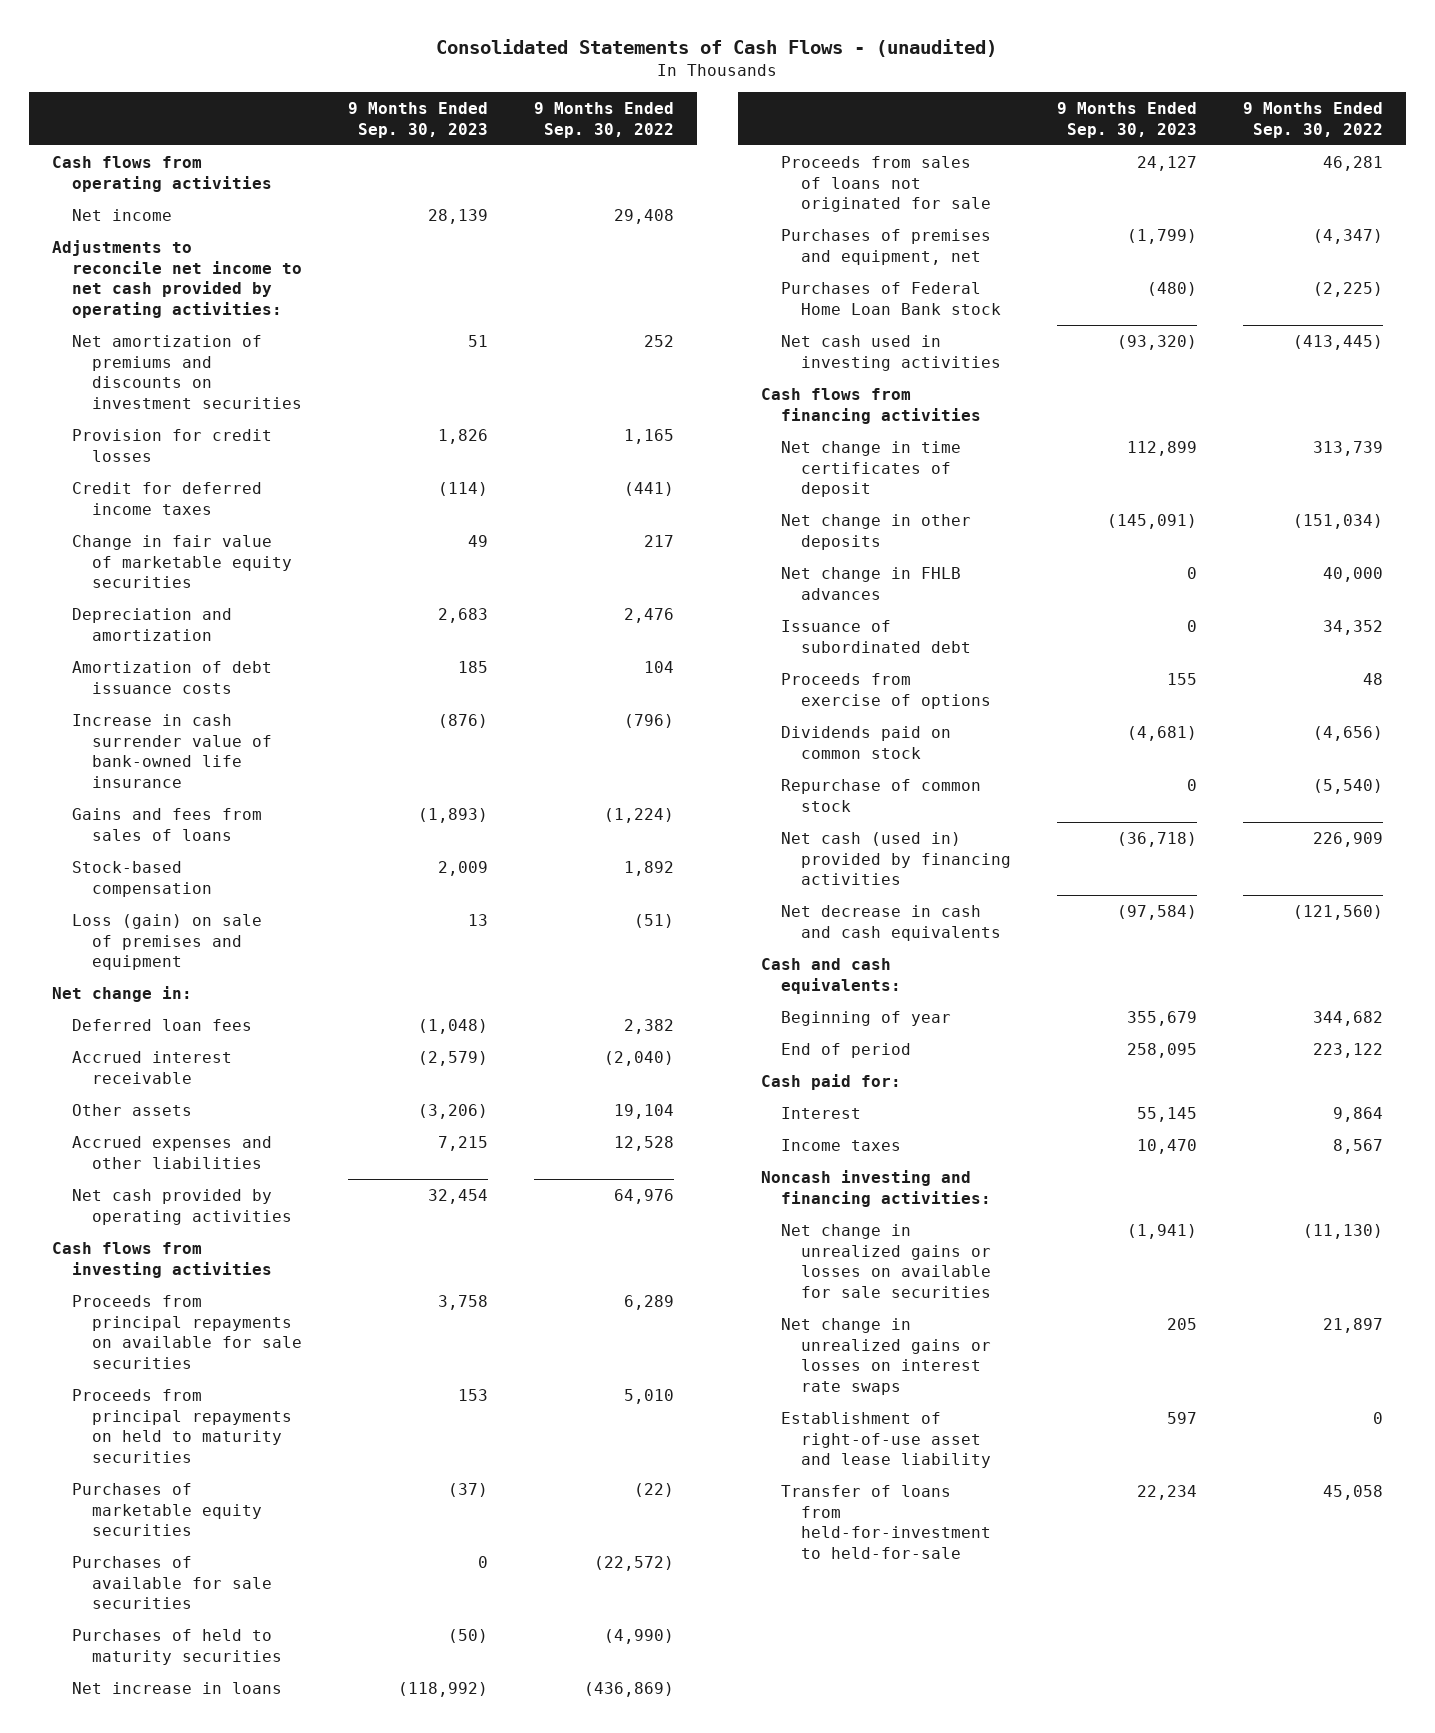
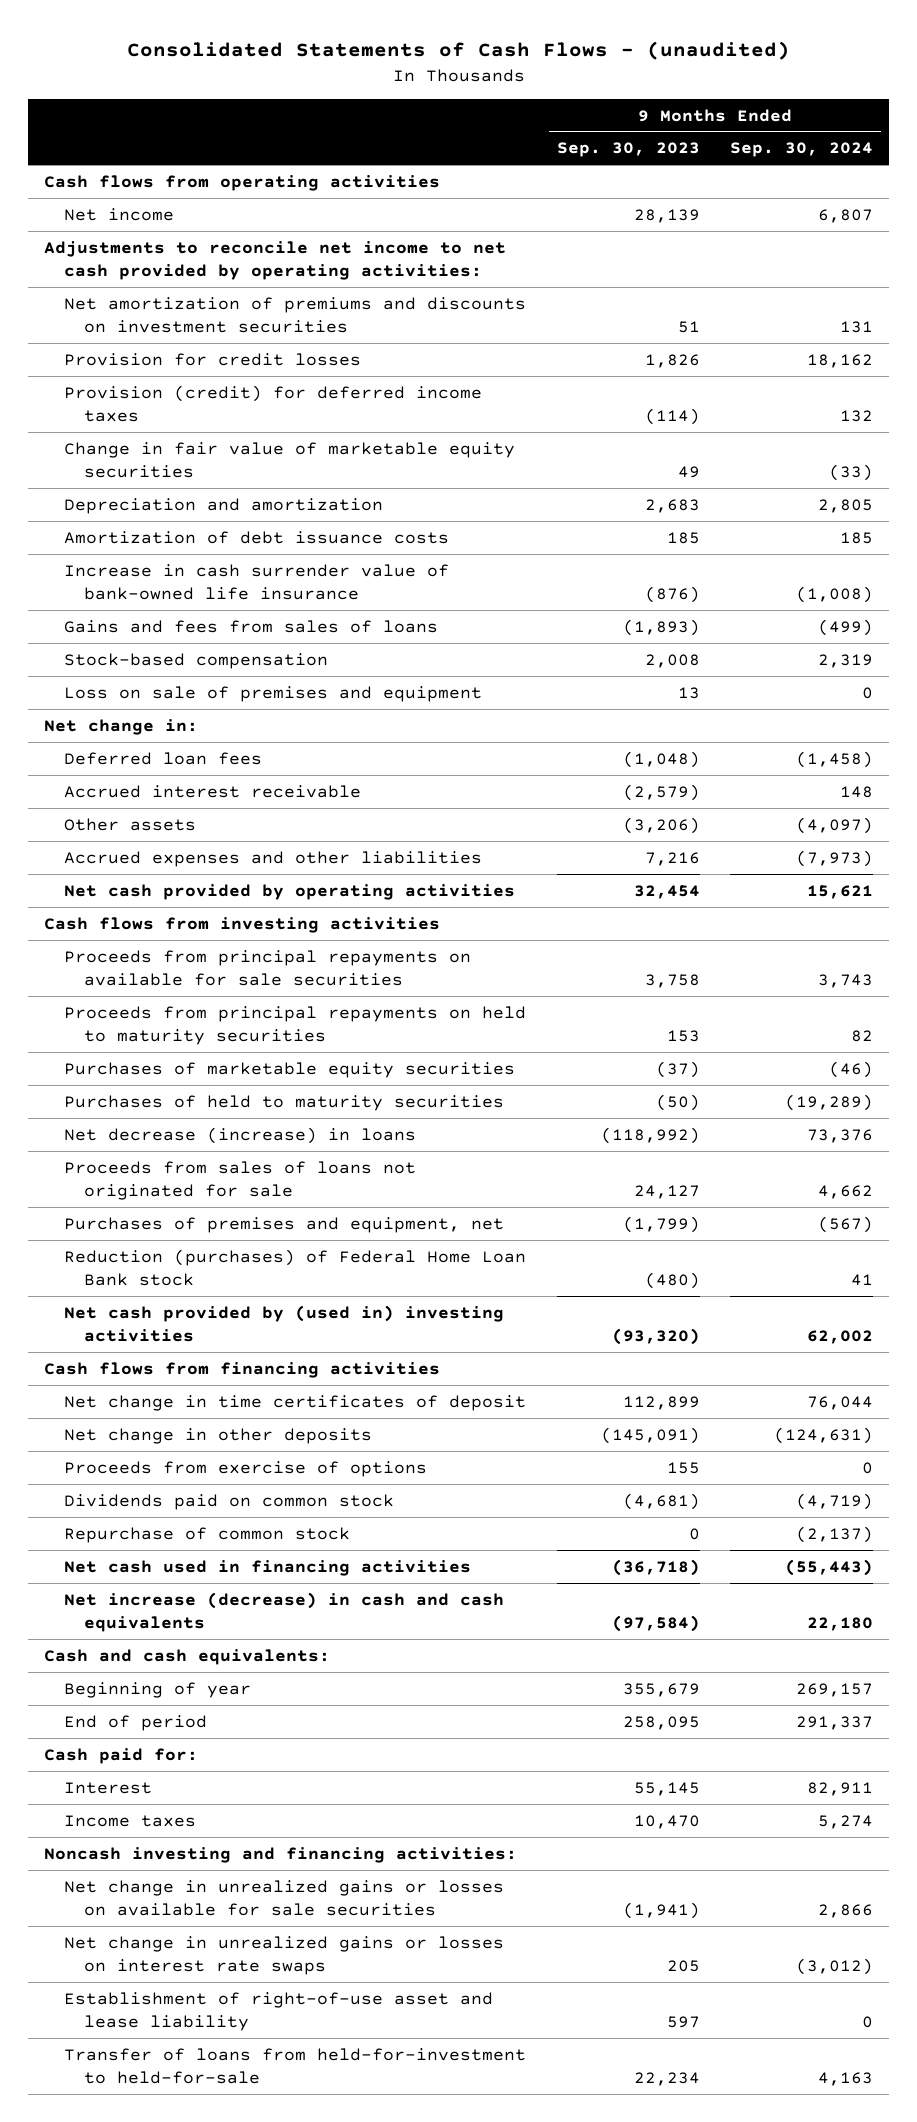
- | 9 Months Ended Sep. 30, 2023 | 9 Months Ended Sep. 30, 2022
+ | 9 Months Ended Sep. 30, 2023 | 9 Months Ended Sep. 30, 2024
- Credit for deferred income taxes | (114) | (441)
+ Provision (credit) for deferred income taxes | (114) | 132
- Stock-based compensation | 2,009 | 1,892
- Loss (gain) on sale of premises and equipment | 13 | (51)
+ Stock-based compensation | 2,008 | 2,319
+ Loss on sale of premises and equipment | 13 | 0
- Accrued expenses and other liabilities | 7,215 | 12,528
+ Accrued expenses and other liabilities | 7,216 | (7,973)
- Purchases of available for sale securities | 0 | (22,572)
- Net increase in loans | (118,992) | (436,869)
+ Net decrease (increase) in loans | (118,992) | 73,376
- Purchases of Federal Home Loan Bank stock | (480) | (2,225)
- Net cash used in investing activities | (93,320) | (413,445)
+ Reduction (purchases) of Federal Home Loan Bank stock | (480) | 41
+ Net cash provided by (used in) investing activities | (93,320) | 62,002
- Net change in FHLB advances | 0 | 40,000
- Issuance of subordinated debt | 0 | 34,352
- Net cash (used in) provided by financing activities | (36,718) | 226,909
- Net decrease in cash and cash equivalents | (97,584) | (121,560)
+ Net cash used in financing activities | (36,718) | (55,443)
+ Net increase (decrease) in cash and cash equivalents | (97,584) | 22,180

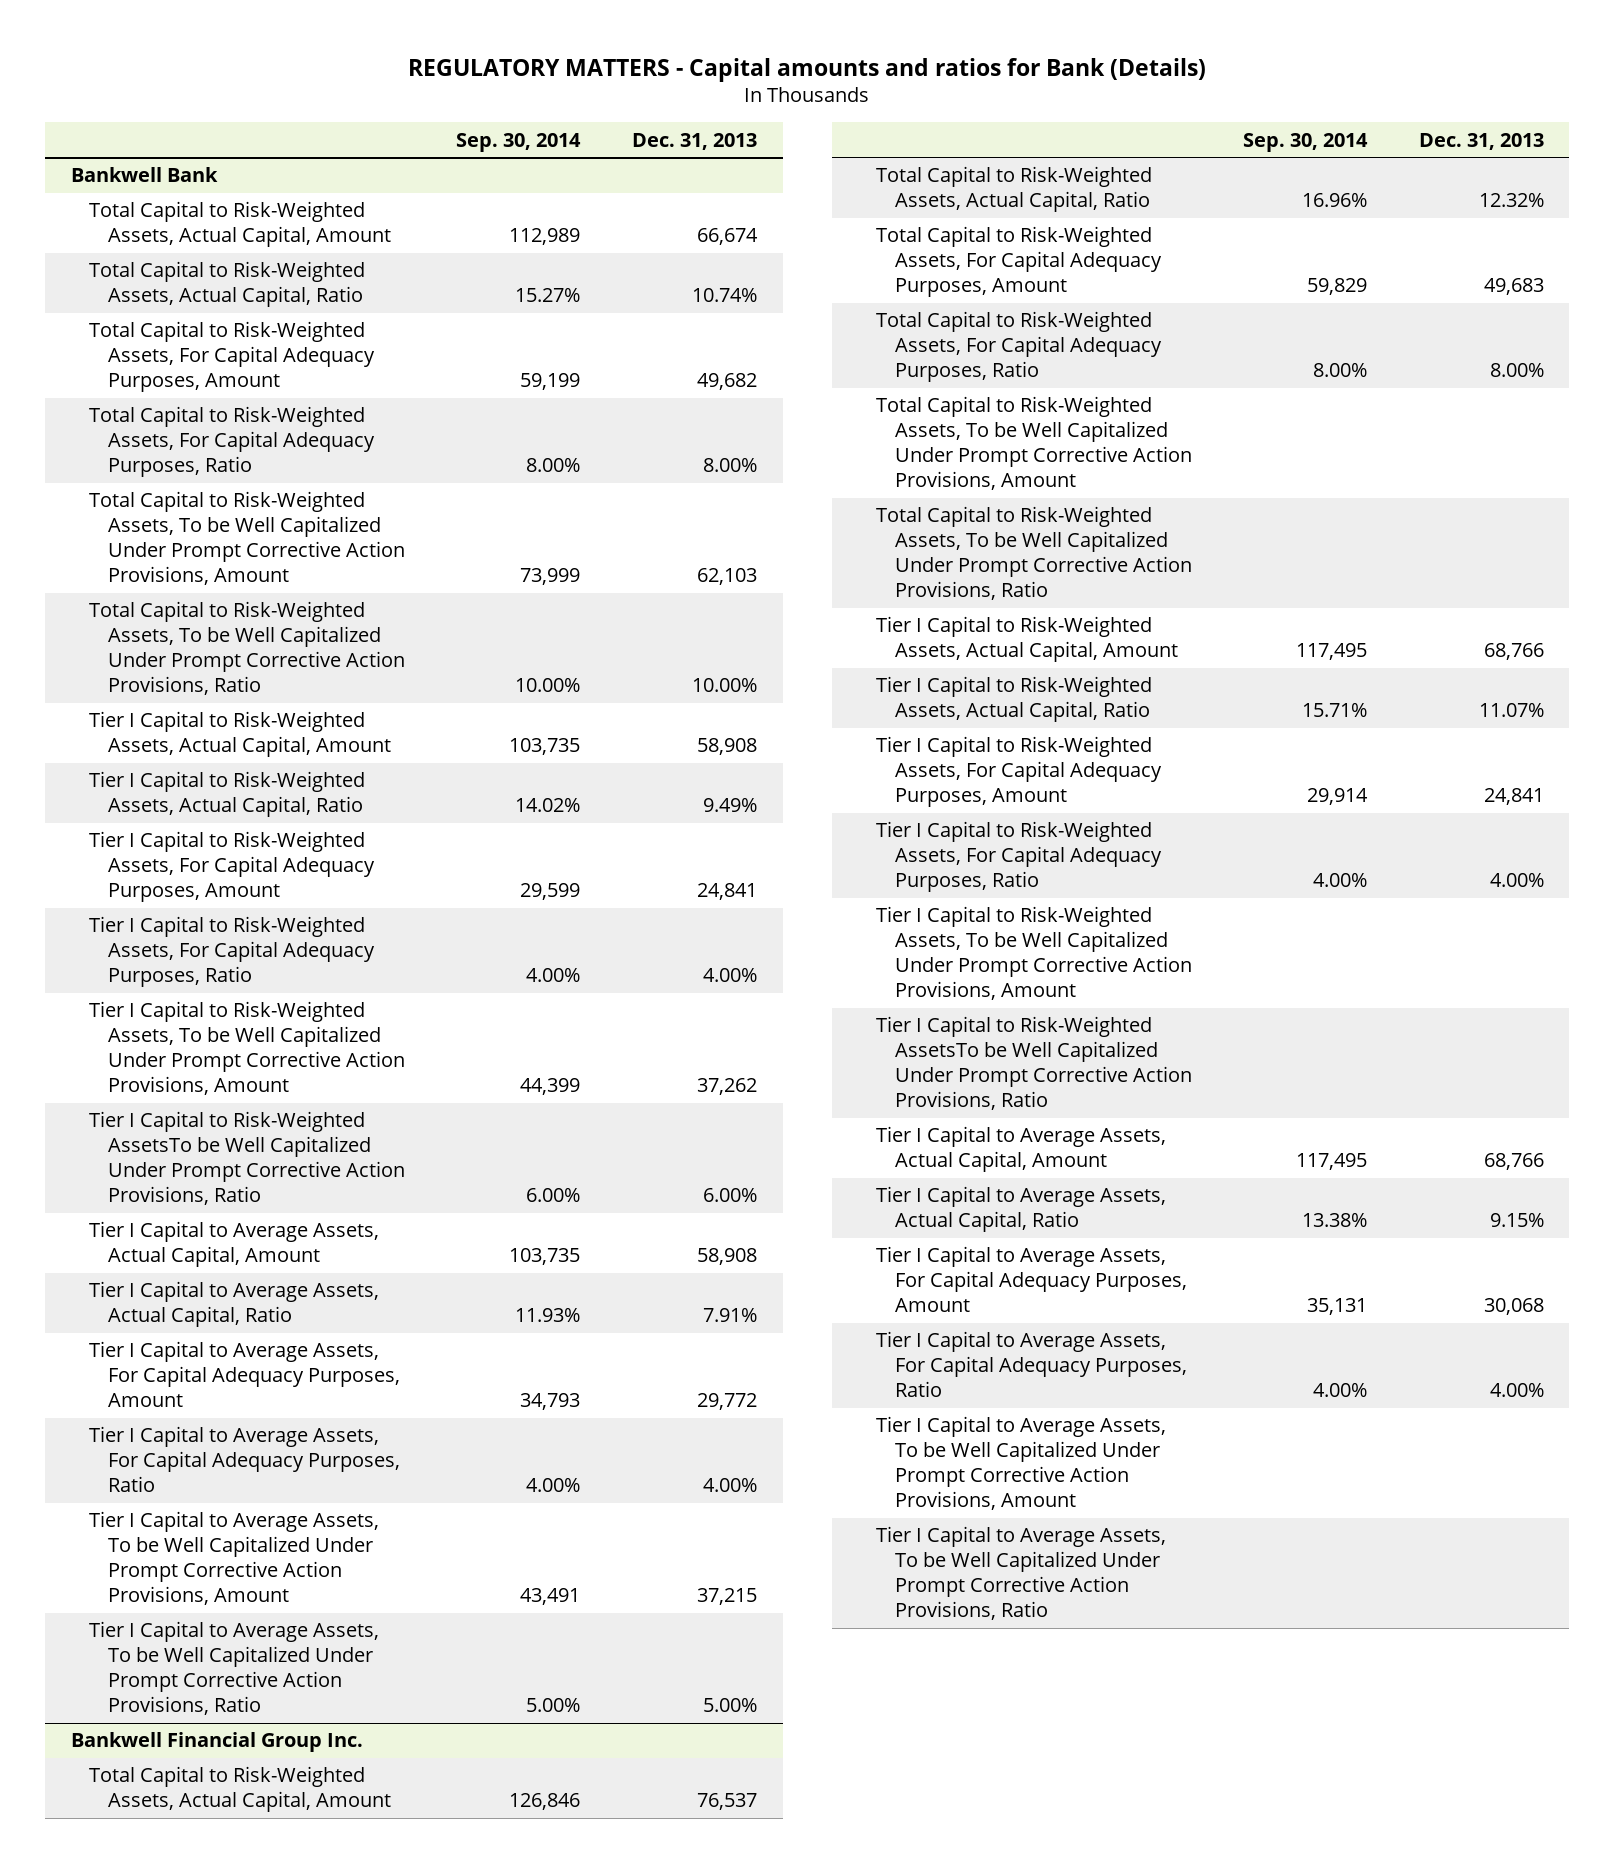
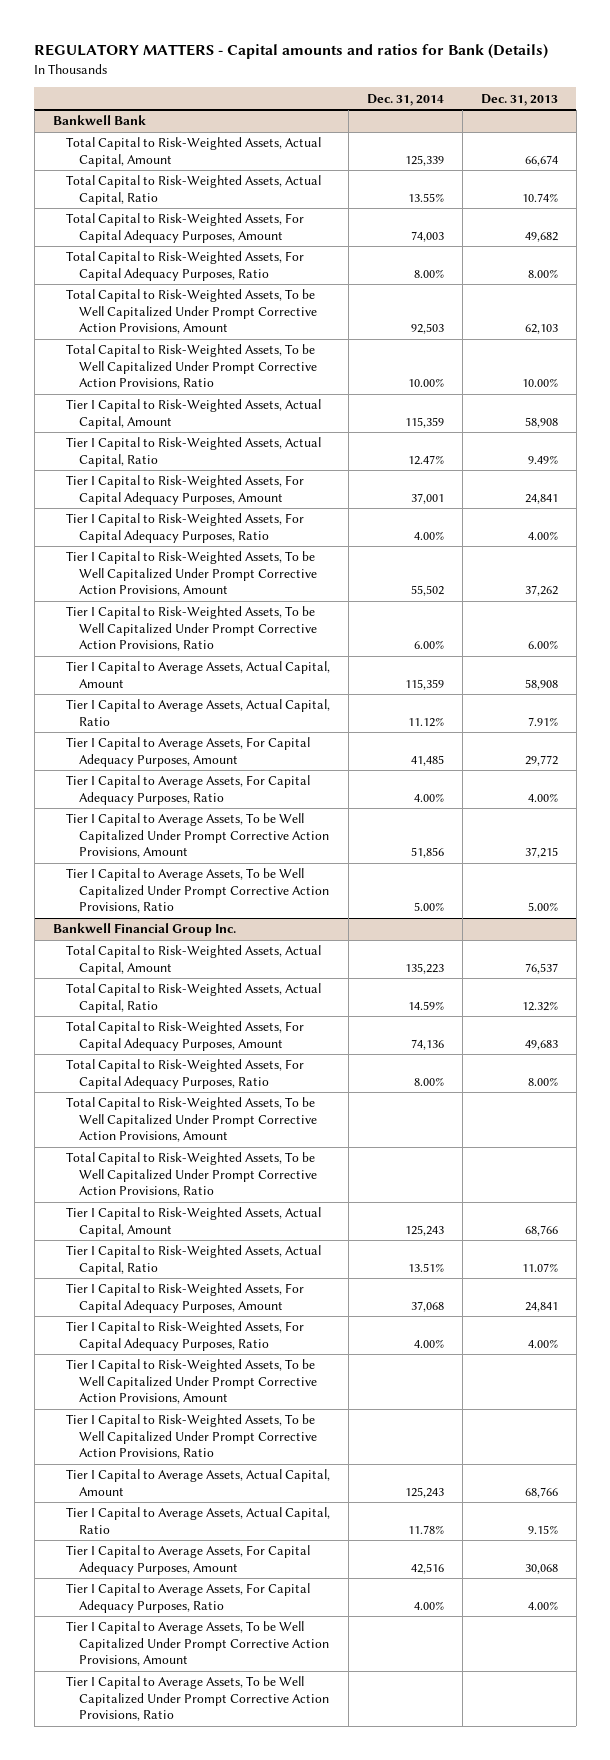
- | Sep. 30, 2014 | Dec. 31, 2013
+ | Dec. 31, 2014 | Dec. 31, 2013
@ Bankwell Bank
- Tier I Capital to Risk-Weighted AssetsTo be Well Capitalized Under Prompt Corrective Action Provisions, Ratio | 6.00% | 6.00%
+ Tier I Capital to Risk-Weighted Assets, To be Well Capitalized Under Prompt Corrective Action Provisions, Ratio | 6.00% | 6.00%
@ Bankwell Financial Group Inc.
- Tier I Capital to Risk-Weighted AssetsTo be Well Capitalized Under Prompt Corrective Action Provisions, Ratio
+ Tier I Capital to Risk-Weighted Assets, To be Well Capitalized Under Prompt Corrective Action Provisions, Ratio

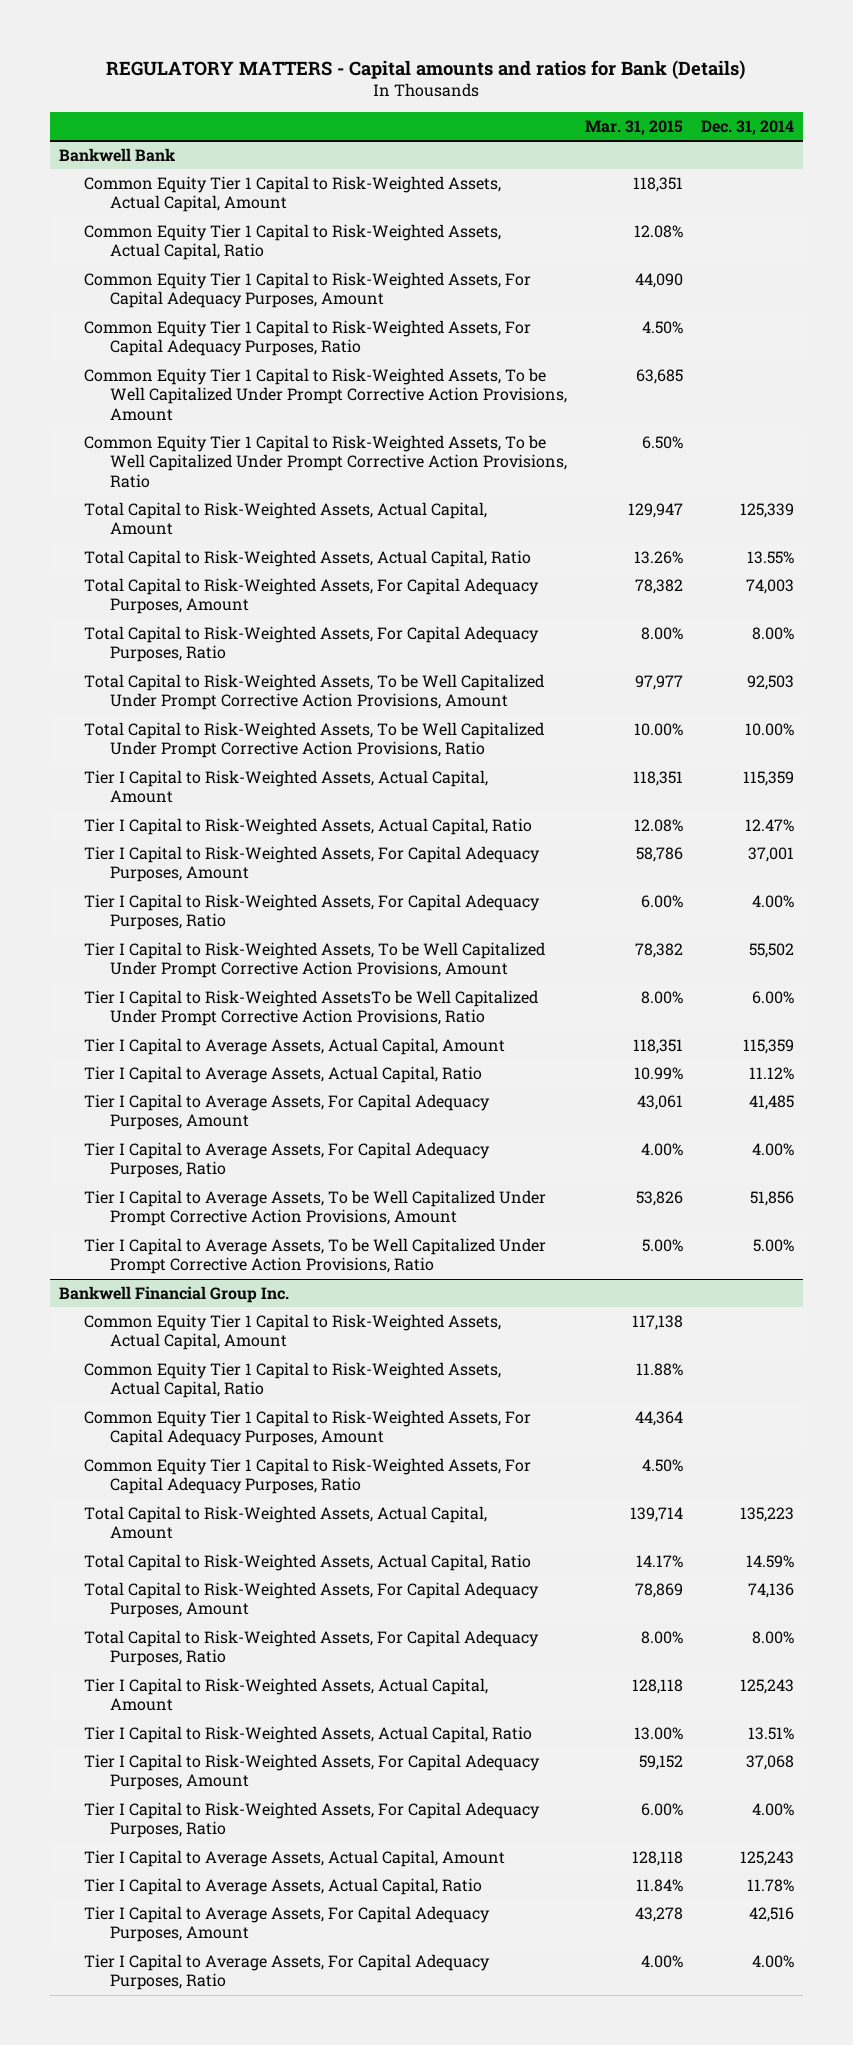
- | Dec. 31, 2014 | Dec. 31, 2013
+ | Mar. 31, 2015 | Dec. 31, 2014
@ Bankwell Bank
+ Common Equity Tier 1 Capital to Risk-Weighted Assets, Actual Capital, Amount | 118,351 |
+ Common Equity Tier 1 Capital to Risk-Weighted Assets, Actual Capital, Ratio | 12.08% |
+ Common Equity Tier 1 Capital to Risk-Weighted Assets, For Capital Adequacy Purposes, Amount | 44,090 |
+ Common Equity Tier 1 Capital to Risk-Weighted Assets, For Capital Adequacy Purposes, Ratio | 4.50% |
+ Common Equity Tier 1 Capital to Risk-Weighted Assets, To be Well Capitalized Under Prompt Corrective Action Provisions, Amount | 63,685 |
+ Common Equity Tier 1 Capital to Risk-Weighted Assets, To be Well Capitalized Under Prompt Corrective Action Provisions, Ratio | 6.50% |
- Tier I Capital to Risk-Weighted Assets, To be Well Capitalized Under Prompt Corrective Action Provisions, Ratio | 6.00% | 6.00%
+ Tier I Capital to Risk-Weighted AssetsTo be Well Capitalized Under Prompt Corrective Action Provisions, Ratio | 8.00% | 6.00%
@ Bankwell Financial Group Inc.
+ Common Equity Tier 1 Capital to Risk-Weighted Assets, Actual Capital, Amount | 117,138 |
+ Common Equity Tier 1 Capital to Risk-Weighted Assets, Actual Capital, Ratio | 11.88% |
+ Common Equity Tier 1 Capital to Risk-Weighted Assets, For Capital Adequacy Purposes, Amount | 44,364 |
+ Common Equity Tier 1 Capital to Risk-Weighted Assets, For Capital Adequacy Purposes, Ratio | 4.50% |
- Total Capital to Risk-Weighted Assets, To be Well Capitalized Under Prompt Corrective Action Provisions, Amount
- Total Capital to Risk-Weighted Assets, To be Well Capitalized Under Prompt Corrective Action Provisions, Ratio
- Tier I Capital to Risk-Weighted Assets, To be Well Capitalized Under Prompt Corrective Action Provisions, Amount
- Tier I Capital to Risk-Weighted Assets, To be Well Capitalized Under Prompt Corrective Action Provisions, Ratio
- Tier I Capital to Average Assets, To be Well Capitalized Under Prompt Corrective Action Provisions, Amount
- Tier I Capital to Average Assets, To be Well Capitalized Under Prompt Corrective Action Provisions, Ratio

